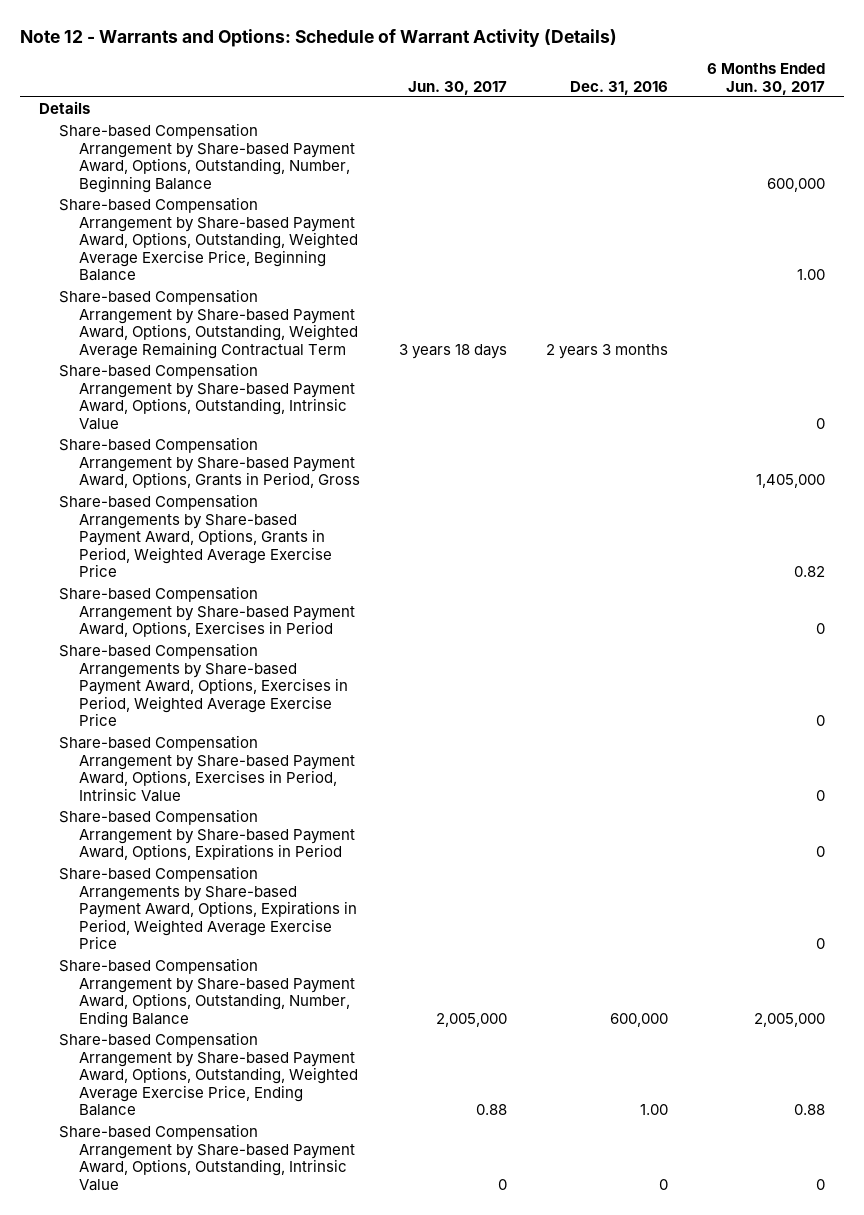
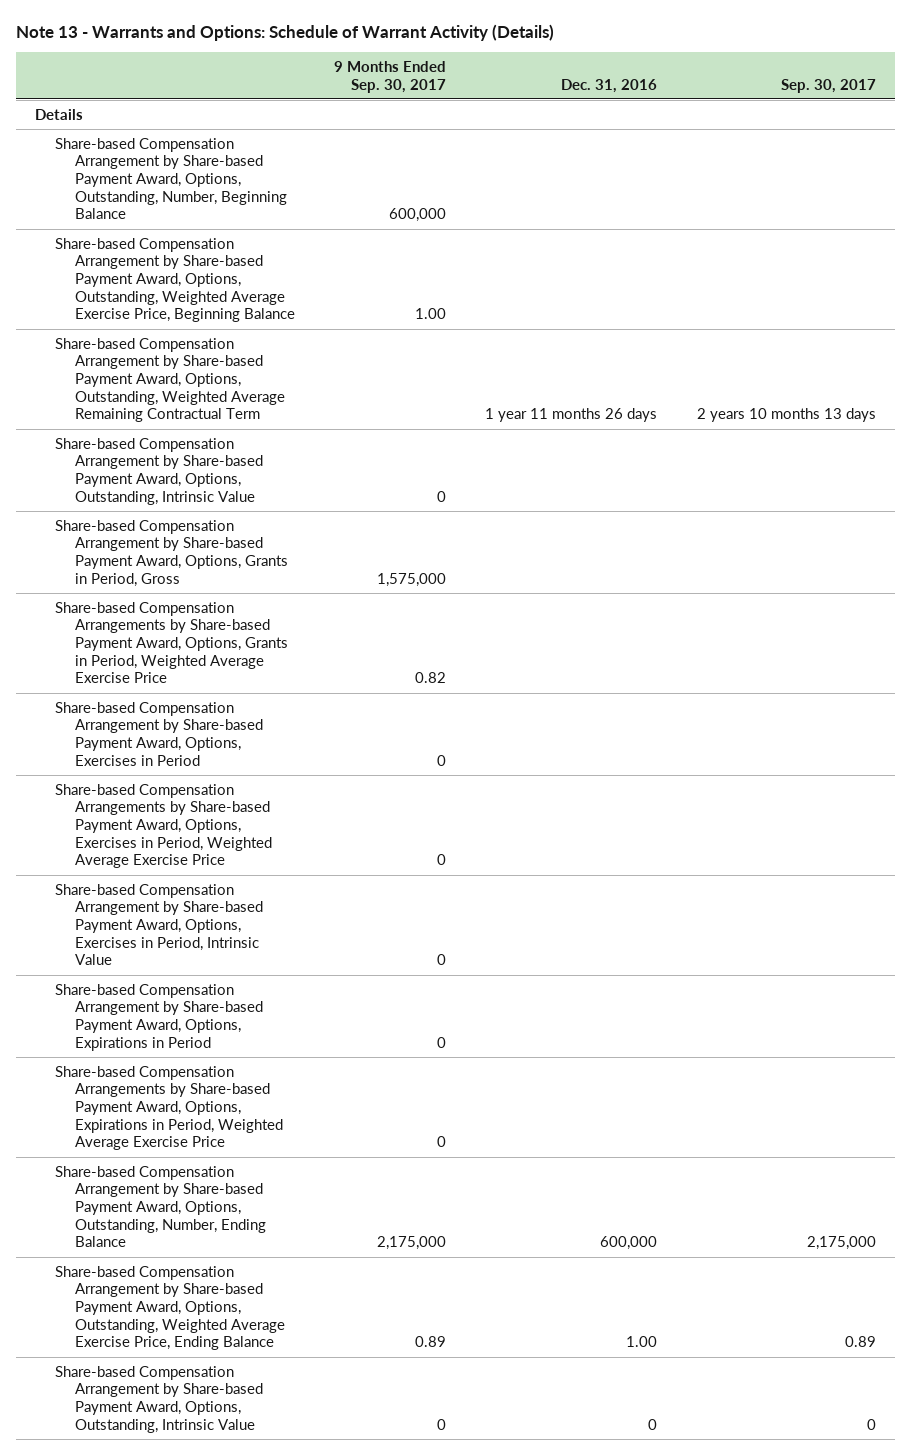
- Note 12 - Warrants and Options: Schedule of Warrant Activity (Details)
+ Note 13 - Warrants and Options: Schedule of Warrant Activity (Details)
- | Jun. 30, 2017 | Dec. 31, 2016 | 6 Months Ended Jun. 30, 2017
+ | 9 Months Ended Sep. 30, 2017 | Dec. 31, 2016 | Sep. 30, 2017
- Share-based Compensation Arrangement by Share-based Payment Award, Options, Outstanding, Weighted Average Remaining Contractual Term | 3 years 18 days | 2 years 3 months |
+ Share-based Compensation Arrangement by Share-based Payment Award, Options, Outstanding, Weighted Average Remaining Contractual Term | | 1 year 11 months 26 days | 2 years 10 months 13 days

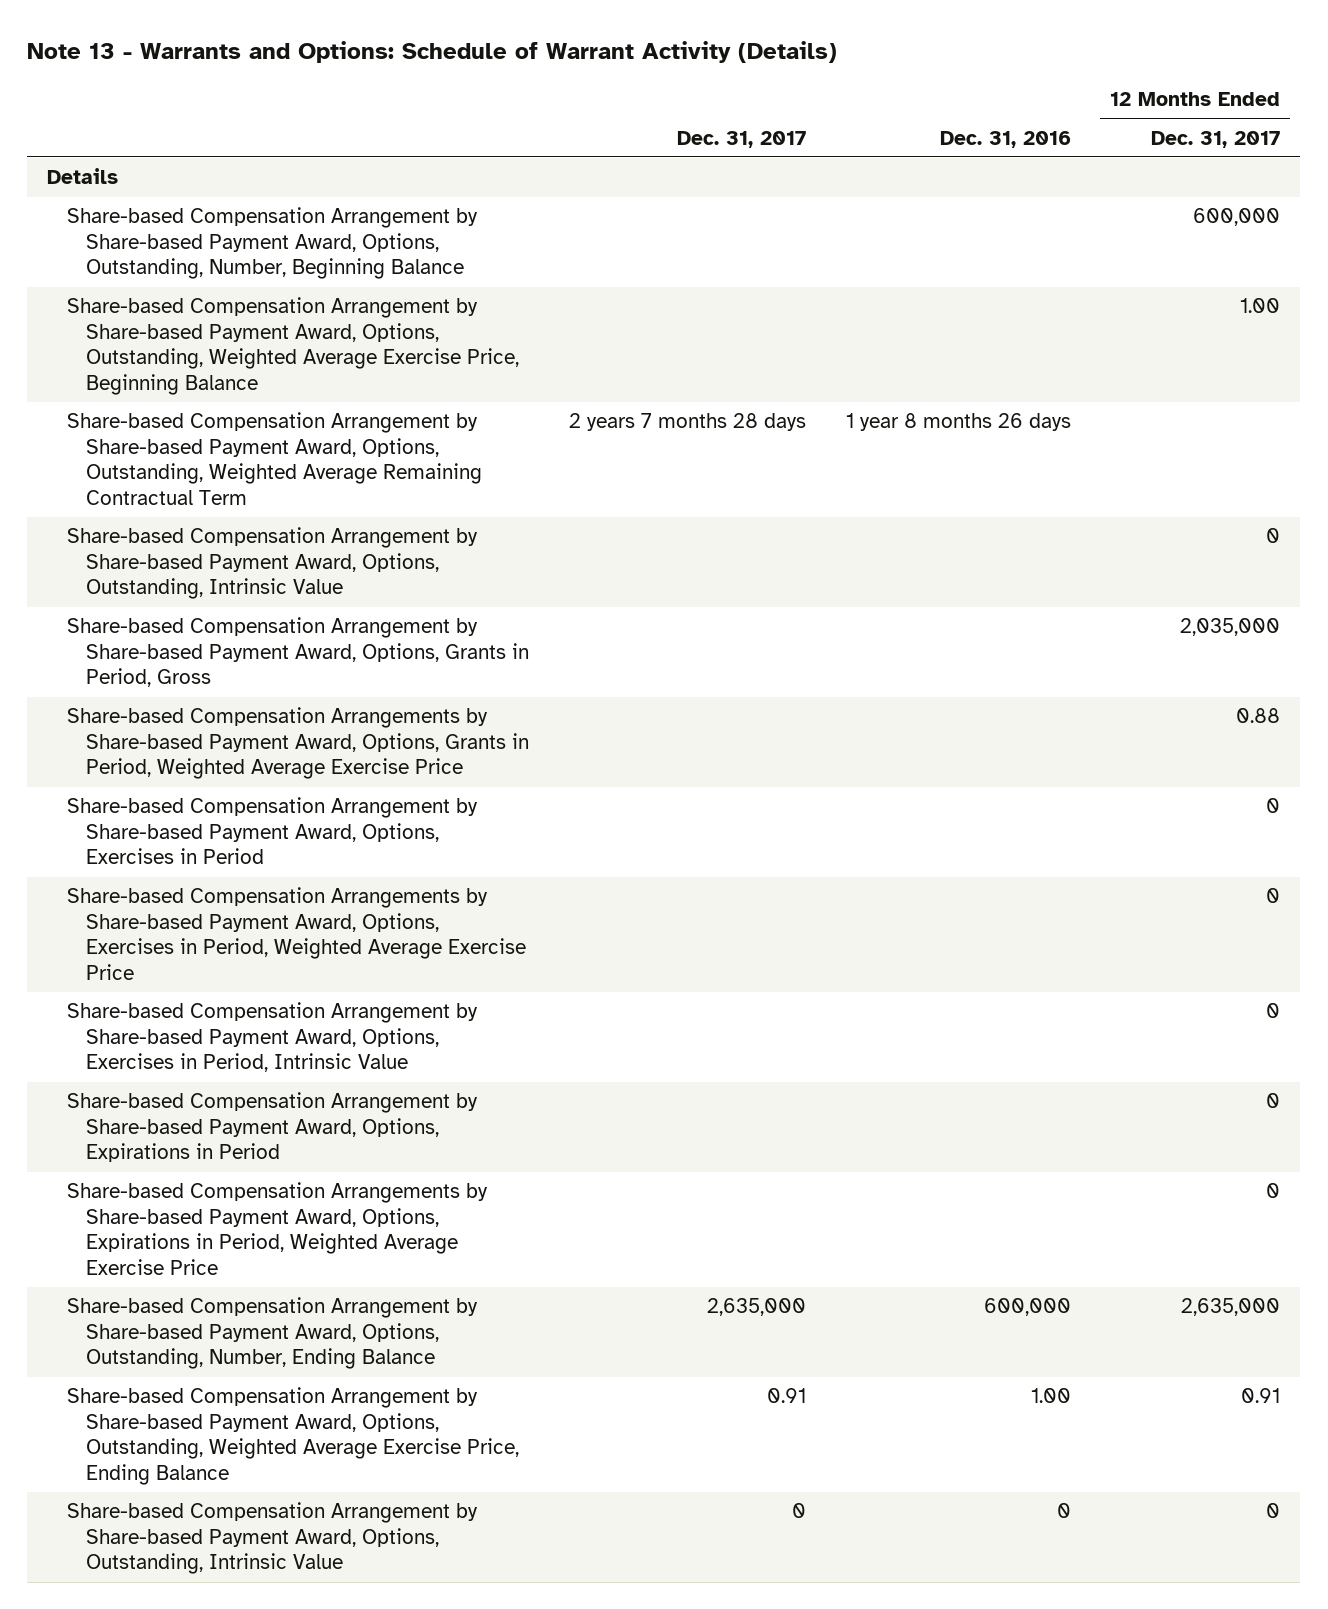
- | 9 Months Ended Sep. 30, 2017 | Dec. 31, 2016 | Sep. 30, 2017
+ | Dec. 31, 2017 | Dec. 31, 2016 | 12 Months Ended Dec. 31, 2017
- Share-based Compensation Arrangement by Share-based Payment Award, Options, Outstanding, Weighted Average Remaining Contractual Term | | 1 year 11 months 26 days | 2 years 10 months 13 days
+ Share-based Compensation Arrangement by Share-based Payment Award, Options, Outstanding, Weighted Average Remaining Contractual Term | 2 years 7 months 28 days | 1 year 8 months 26 days |

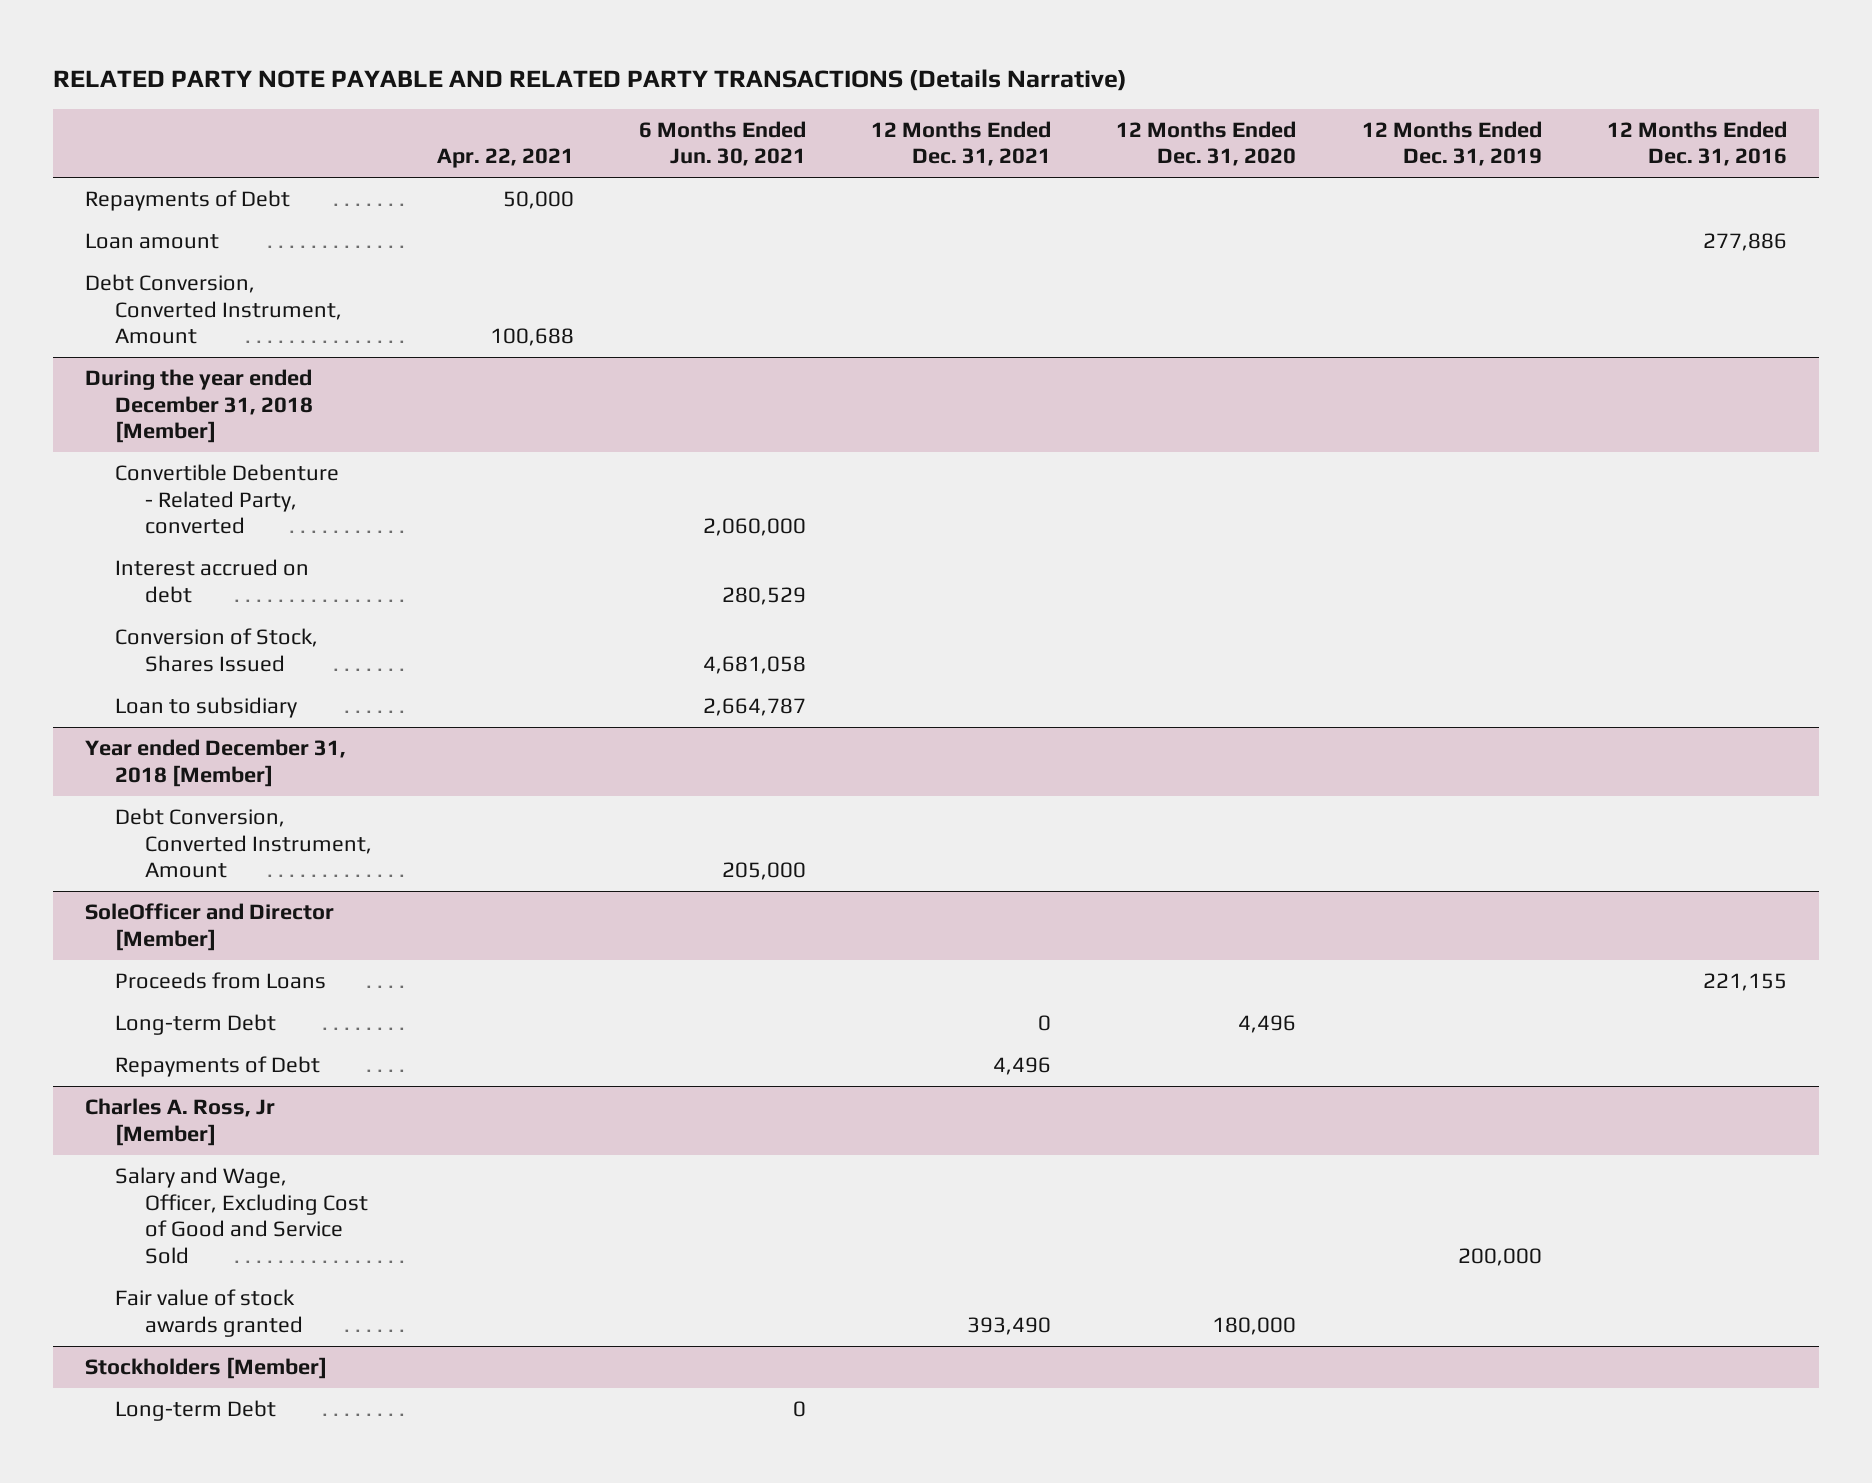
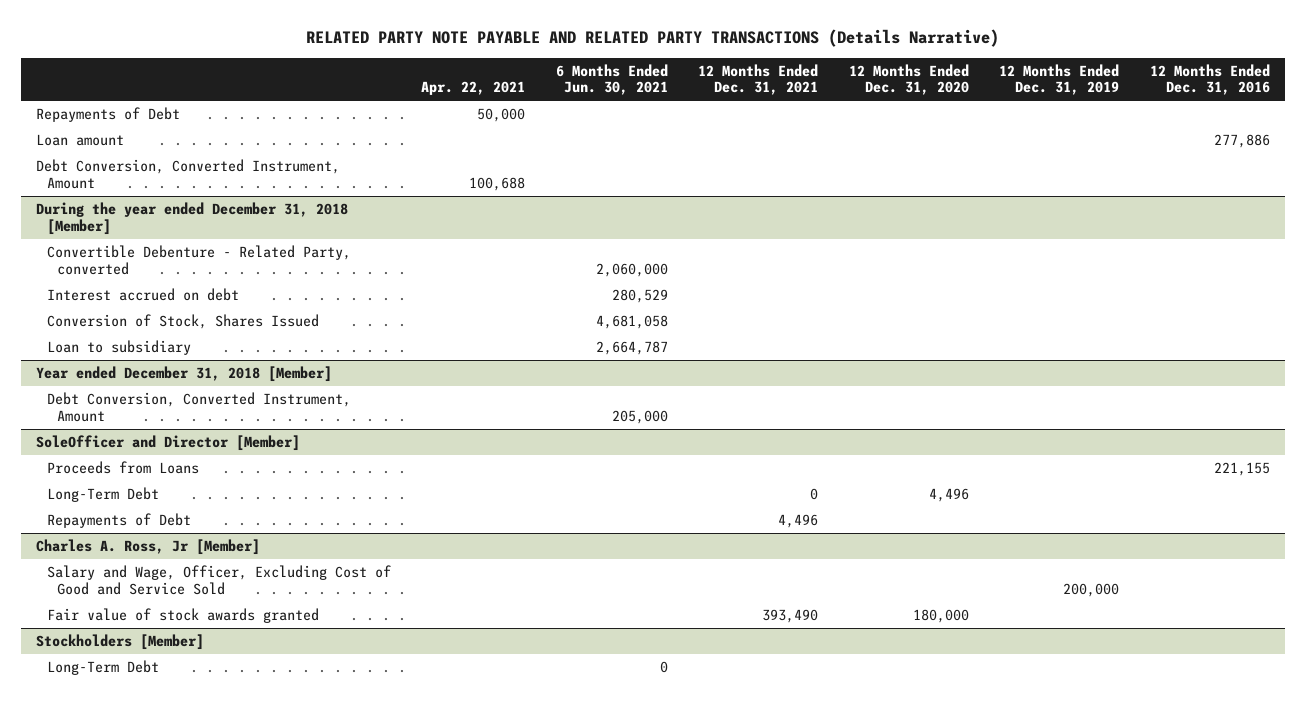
@ SoleOfficer and Director [Member]
- Long-term Debt | | | 0 | 4,496 | |
+ Long-Term Debt | | | 0 | 4,496 | |
@ Stockholders [Member]
- Long-term Debt | | 0 | | | |
+ Long-Term Debt | | 0 | | | |

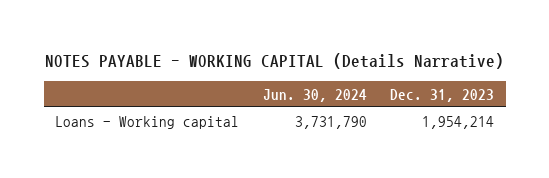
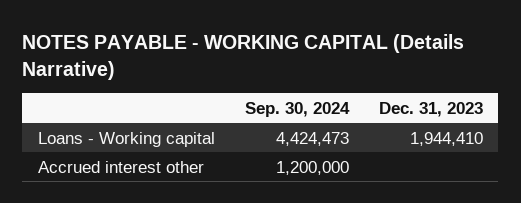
- | Jun. 30, 2024 | Dec. 31, 2023
+ | Sep. 30, 2024 | Dec. 31, 2023
- Loans - Working capital | 3,731,790 | 1,954,214
+ Loans - Working capital | 4,424,473 | 1,944,410
+ Accrued interest other | 1,200,000 |

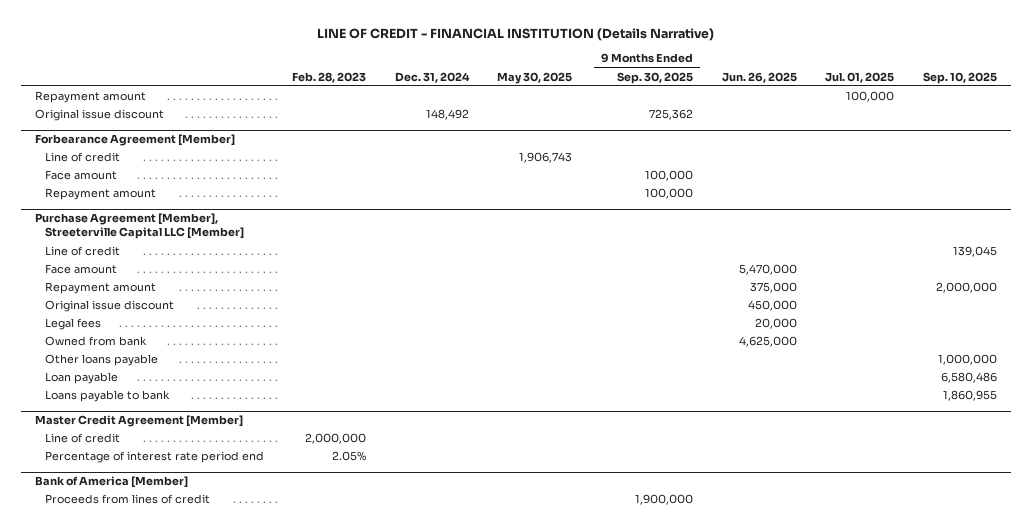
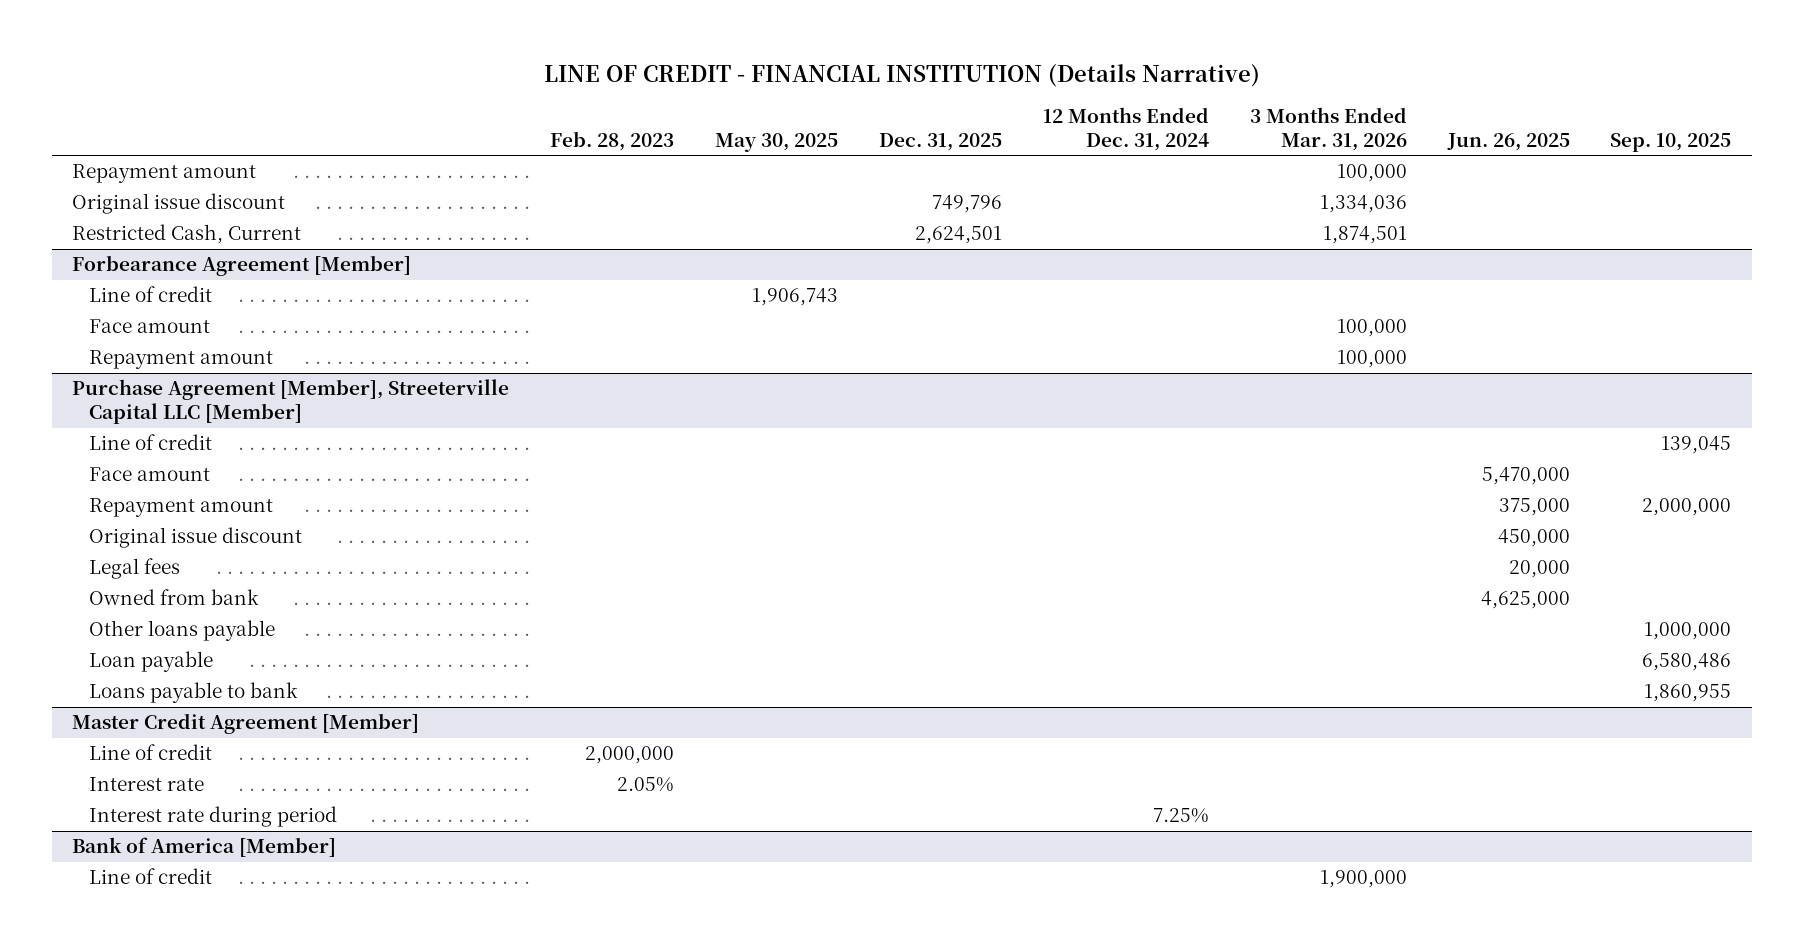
- | Feb. 28, 2023 | Dec. 31, 2024 | May 30, 2025 | 9 Months Ended Sep. 30, 2025 | Jun. 26, 2025 | Jul. 01, 2025 | Sep. 10, 2025
+ | Feb. 28, 2023 | May 30, 2025 | Dec. 31, 2025 | 12 Months Ended Dec. 31, 2024 | 3 Months Ended Mar. 31, 2026 | Jun. 26, 2025 | Sep. 10, 2025
+ Restricted Cash, Current | | | 2,624,501 | | 1,874,501 | |
@ Master Credit Agreement [Member]
- Percentage of interest rate period end | 2.05% | | | | | |
+ Interest rate | 2.05% | | | | | |
+ Interest rate during period | | | | 7.25% | | |
@ Bank of America [Member]
- Proceeds from lines of credit | | | | 1,900,000 | | |
+ Line of credit | | | | | 1,900,000 | |

